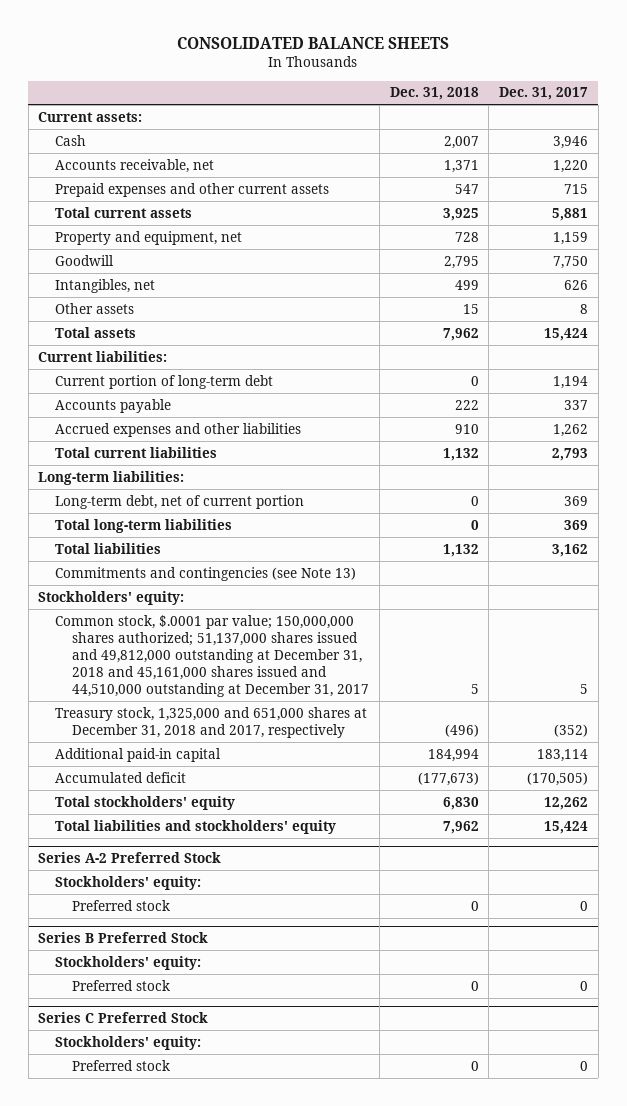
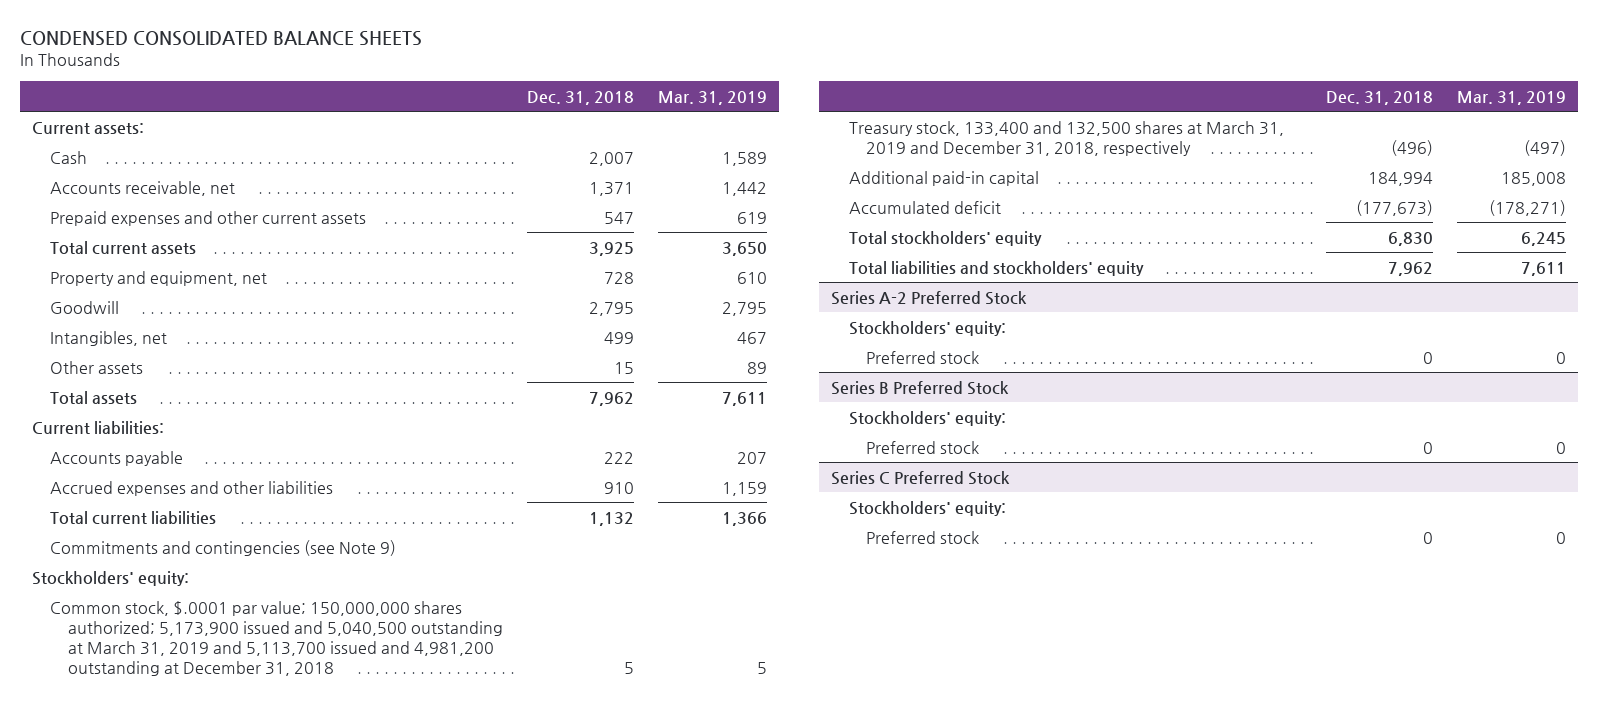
- CONSOLIDATED BALANCE SHEETS
+ CONDENSED CONSOLIDATED BALANCE SHEETS
- | Dec. 31, 2018 | Dec. 31, 2017
+ | Dec. 31, 2018 | Mar. 31, 2019
- Current portion of long-term debt | 0 | 1,194
- Long-term liabilities:
- Long-term debt, net of current portion | 0 | 369
- Total long-term liabilities | 0 | 369
- Total liabilities | 1,132 | 3,162
- Commitments and contingencies (see Note 13)
+ Commitments and contingencies (see Note 9)
- Common stock, $.0001 par value; 150,000,000 shares authorized; 51,137,000 shares issued and 49,812,000 outstanding at December 31, 2018 and 45,161,000 shares issued and 44,510,000 outstanding at December 31, 2017 | 5 | 5
- Treasury stock, 1,325,000 and 651,000 shares at December 31, 2018 and 2017, respectively | (496) | (352)
+ Common stock, $.0001 par value; 150,000,000 shares authorized; 5,173,900 issued and 5,040,500 outstanding at March 31, 2019 and 5,113,700 issued and 4,981,200 outstanding at December 31, 2018 | 5 | 5
+ Treasury stock, 133,400 and 132,500 shares at March 31, 2019 and December 31, 2018, respectively | (496) | (497)

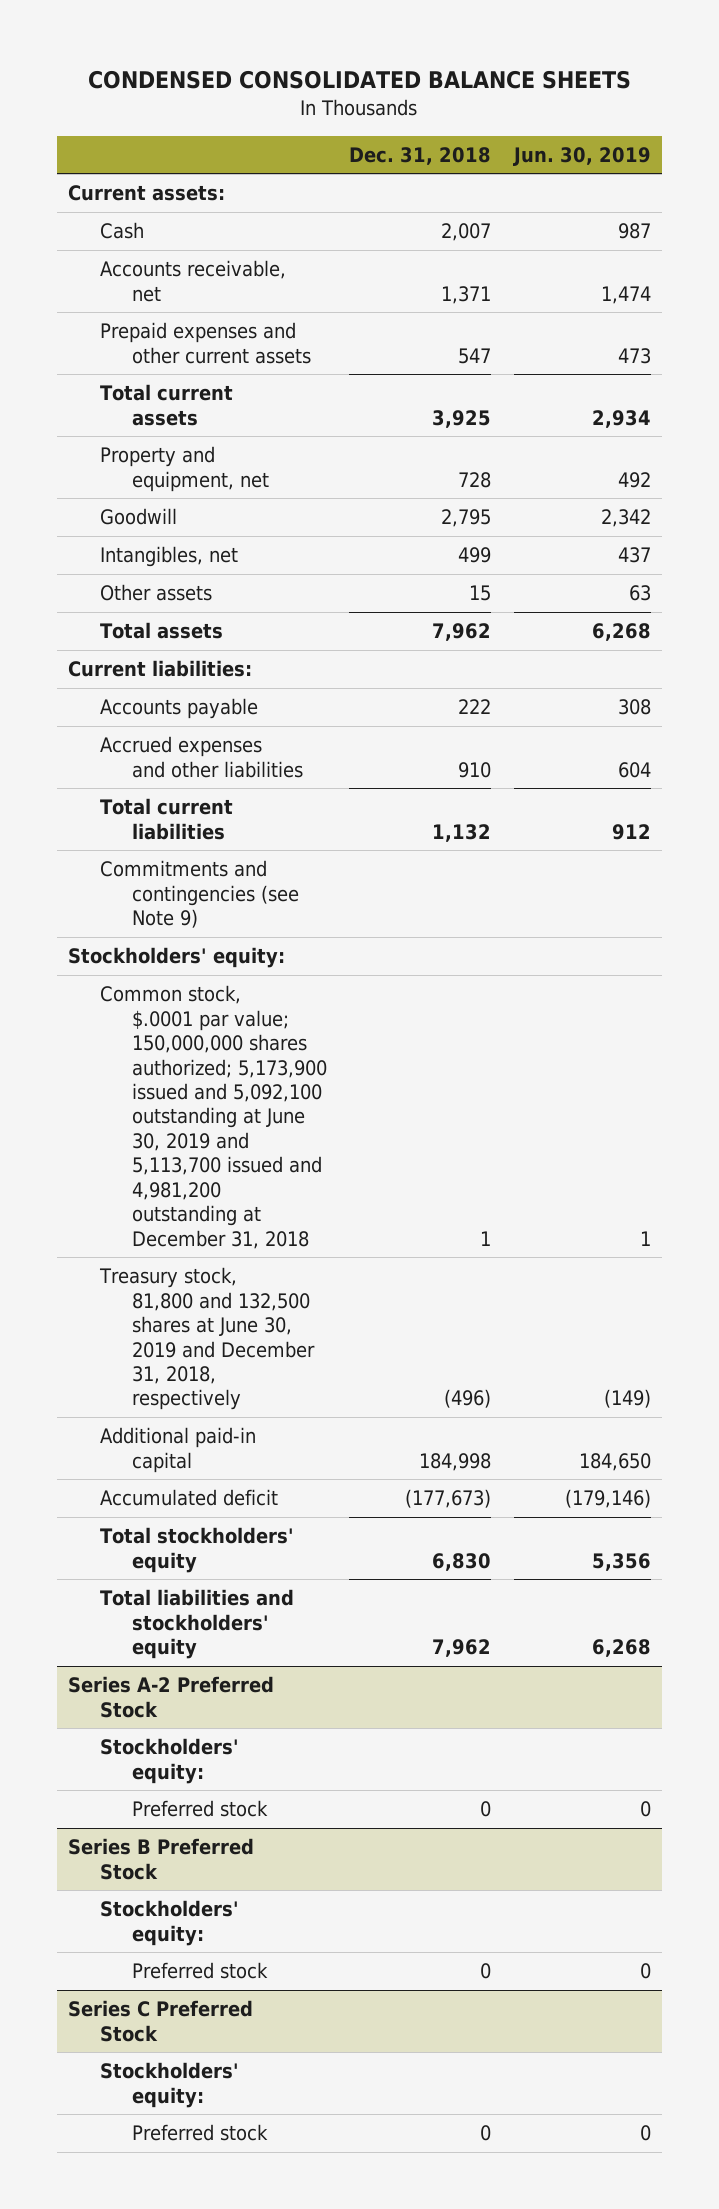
- | Dec. 31, 2018 | Mar. 31, 2019
+ | Dec. 31, 2018 | Jun. 30, 2019
- Common stock, $.0001 par value; 150,000,000 shares authorized; 5,173,900 issued and 5,040,500 outstanding at March 31, 2019 and 5,113,700 issued and 4,981,200 outstanding at December 31, 2018 | 5 | 5
- Treasury stock, 133,400 and 132,500 shares at March 31, 2019 and December 31, 2018, respectively | (496) | (497)
- Additional paid-in capital | 184,994 | 185,008
+ Common stock, $.0001 par value; 150,000,000 shares authorized; 5,173,900 issued and 5,092,100 outstanding at June 30, 2019 and 5,113,700 issued and 4,981,200 outstanding at December 31, 2018 | 1 | 1
+ Treasury stock, 81,800 and 132,500 shares at June 30, 2019 and December 31, 2018, respectively | (496) | (149)
+ Additional paid-in capital | 184,998 | 184,650

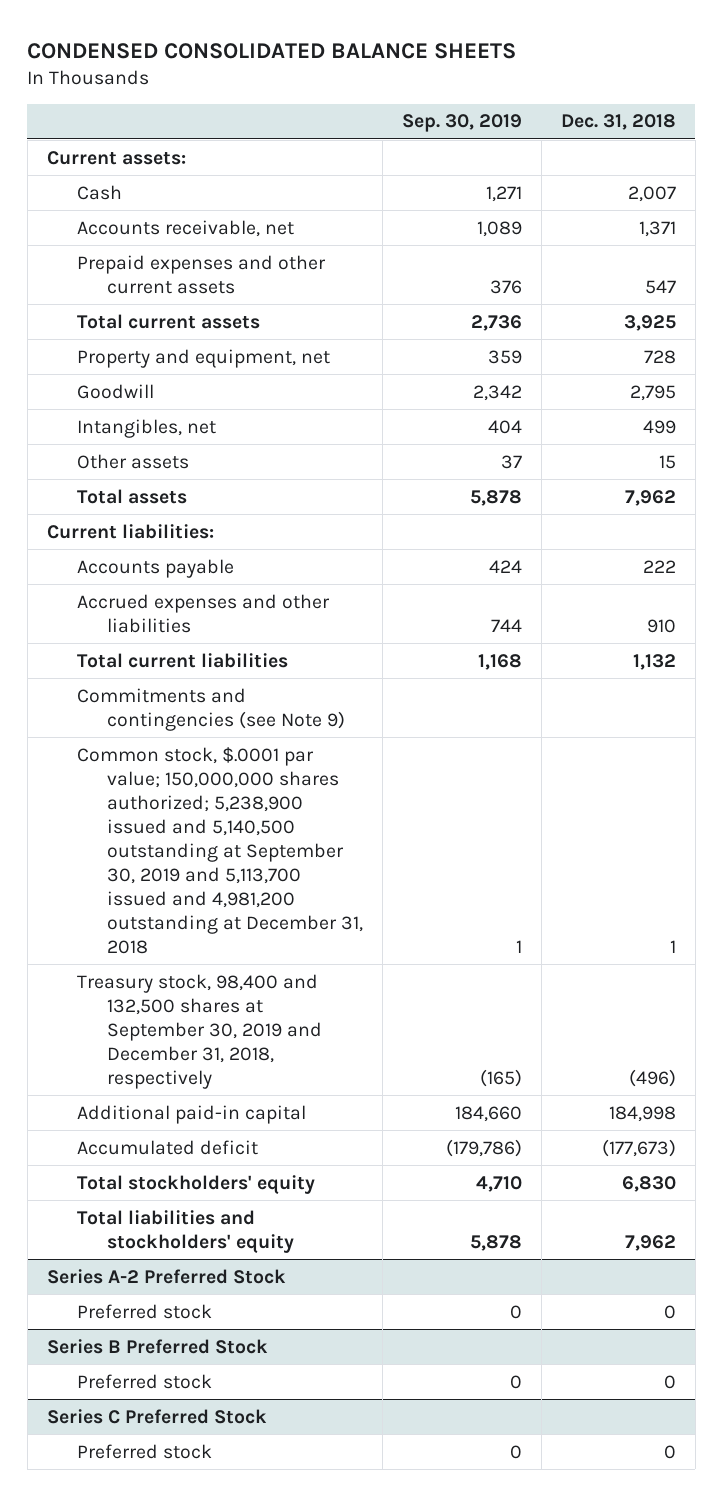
- | Dec. 31, 2018 | Jun. 30, 2019
+ | Sep. 30, 2019 | Dec. 31, 2018
- Stockholders' equity:
- Common stock, $.0001 par value; 150,000,000 shares authorized; 5,173,900 issued and 5,092,100 outstanding at June 30, 2019 and 5,113,700 issued and 4,981,200 outstanding at December 31, 2018 | 1 | 1
- Treasury stock, 81,800 and 132,500 shares at June 30, 2019 and December 31, 2018, respectively | (496) | (149)
+ Common stock, $.0001 par value; 150,000,000 shares authorized; 5,238,900 issued and 5,140,500 outstanding at September 30, 2019 and 5,113,700 issued and 4,981,200 outstanding at December 31, 2018 | 1 | 1
+ Treasury stock, 98,400 and 132,500 shares at September 30, 2019 and December 31, 2018, respectively | (165) | (496)
@ Series A-2 Preferred Stock
- Stockholders' equity:
@ Series B Preferred Stock
- Stockholders' equity:
@ Series C Preferred Stock
- Stockholders' equity:

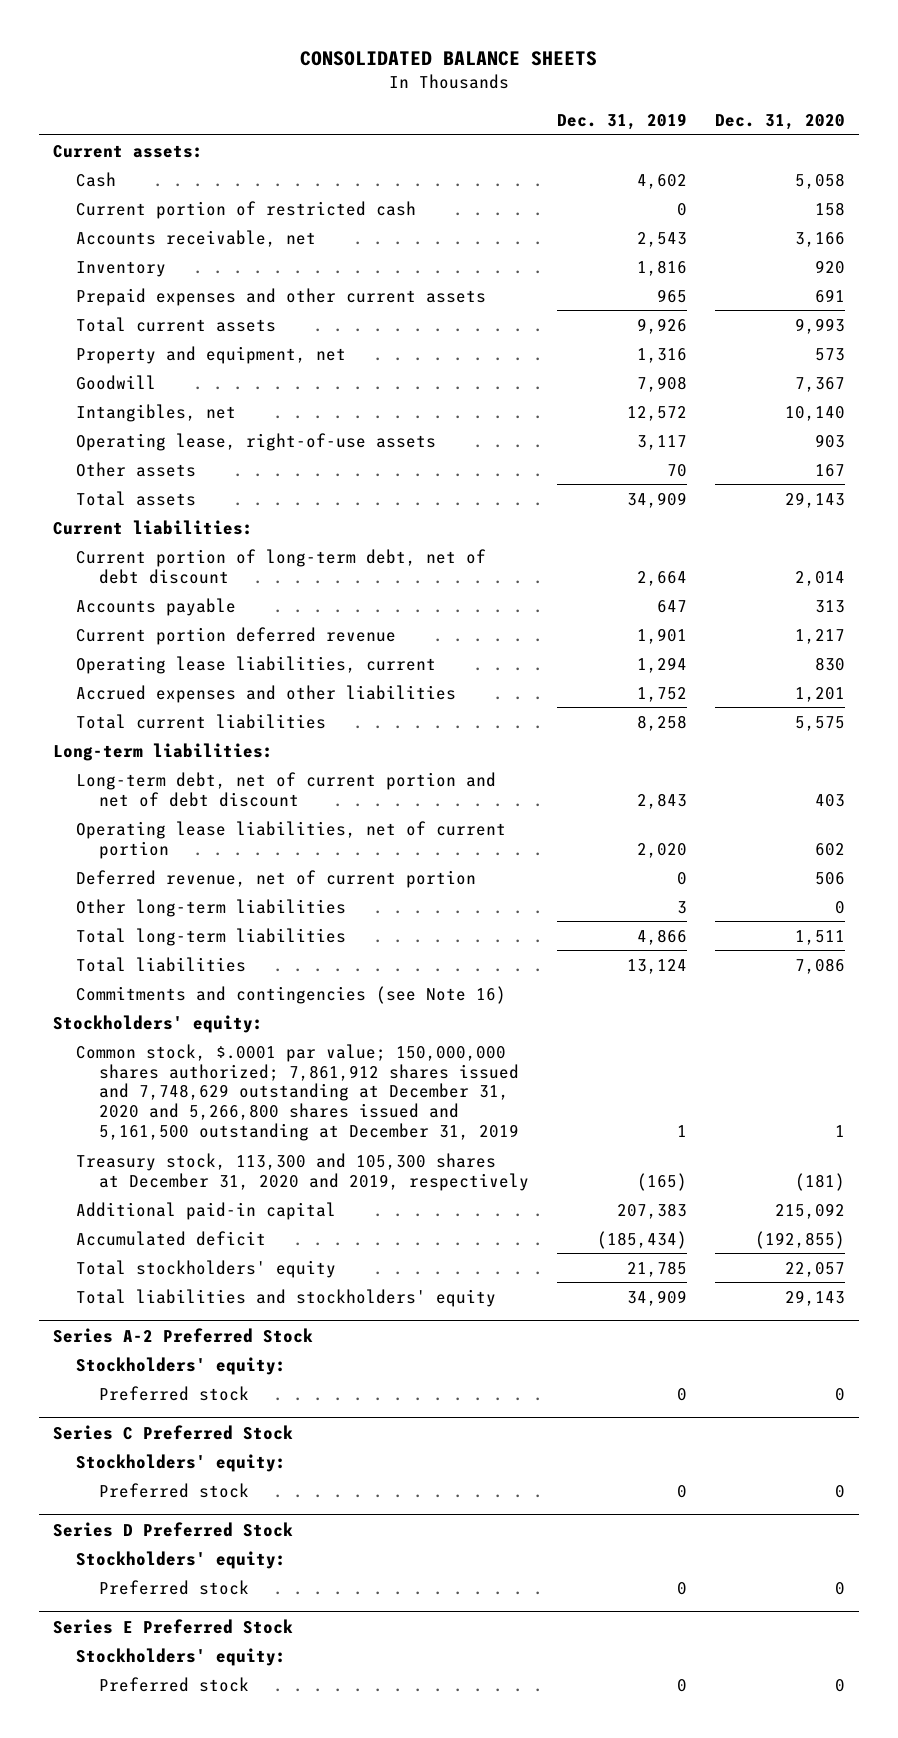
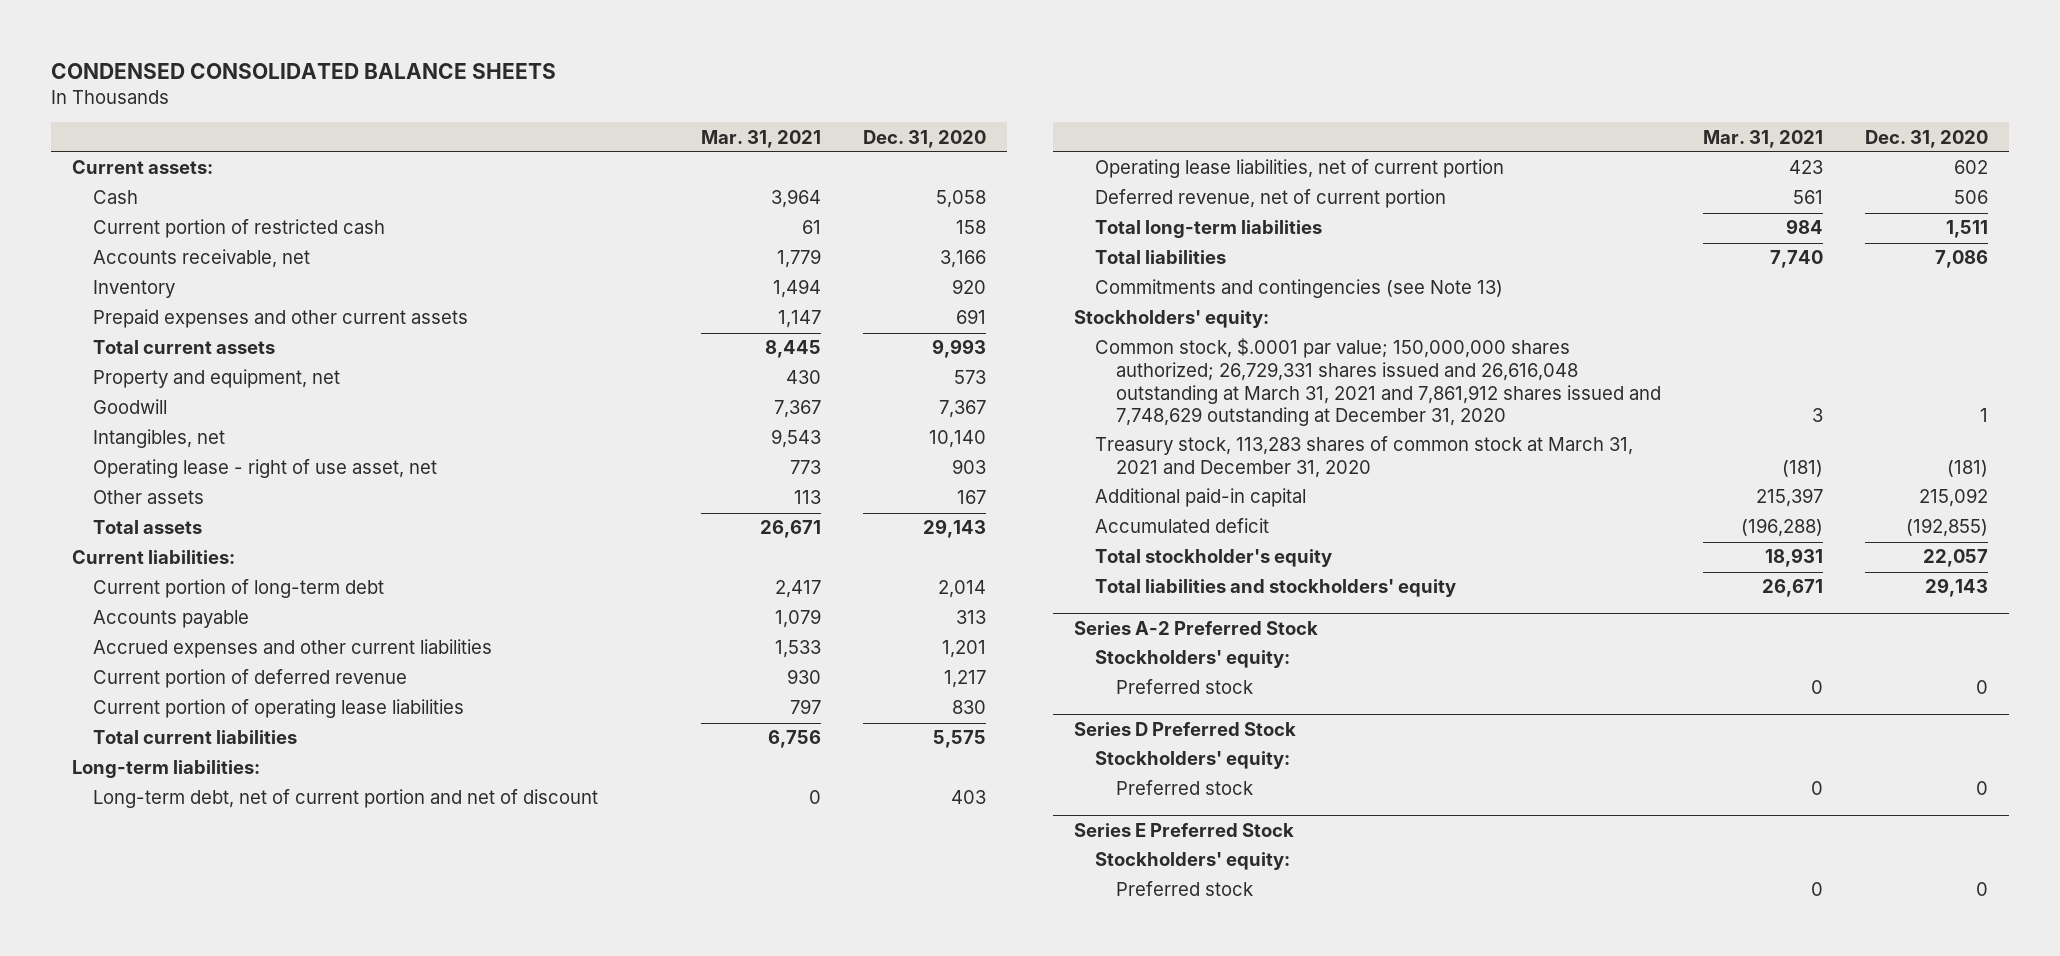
- CONSOLIDATED BALANCE SHEETS
+ CONDENSED CONSOLIDATED BALANCE SHEETS
- | Dec. 31, 2019 | Dec. 31, 2020
+ | Mar. 31, 2021 | Dec. 31, 2020
- Operating lease, right-of-use assets | 3,117 | 903
+ Operating lease - right of use asset, net | 773 | 903
- Current portion of long-term debt, net of debt discount | 2,664 | 2,014
+ Current portion of long-term debt | 2,417 | 2,014
- Current portion deferred revenue | 1,901 | 1,217
- Operating lease liabilities, current | 1,294 | 830
- Accrued expenses and other liabilities | 1,752 | 1,201
+ Accrued expenses and other current liabilities | 1,533 | 1,201
+ Current portion of deferred revenue | 930 | 1,217
+ Current portion of operating lease liabilities | 797 | 830
- Long-term debt, net of current portion and net of debt discount | 2,843 | 403
+ Long-term debt, net of current portion and net of discount | 0 | 403
- Other long-term liabilities | 3 | 0
- Commitments and contingencies (see Note 16)
+ Commitments and contingencies (see Note 13)
- Common stock, $.0001 par value; 150,000,000 shares authorized; 7,861,912 shares issued and 7,748,629 outstanding at December 31, 2020 and 5,266,800 shares issued and 5,161,500 outstanding at December 31, 2019 | 1 | 1
- Treasury stock, 113,300 and 105,300 shares at December 31, 2020 and 2019, respectively | (165) | (181)
+ Common stock, $.0001 par value; 150,000,000 shares authorized; 26,729,331 shares issued and 26,616,048 outstanding at March 31, 2021 and 7,861,912 shares issued and 7,748,629 outstanding at December 31, 2020 | 3 | 1
+ Treasury stock, 113,283 shares of common stock at March 31, 2021 and December 31, 2020 | (181) | (181)
- Total stockholders' equity | 21,785 | 22,057
+ Total stockholder's equity | 18,931 | 22,057
- Series C Preferred Stock
- Stockholders' equity:
- Preferred stock | 0 | 0

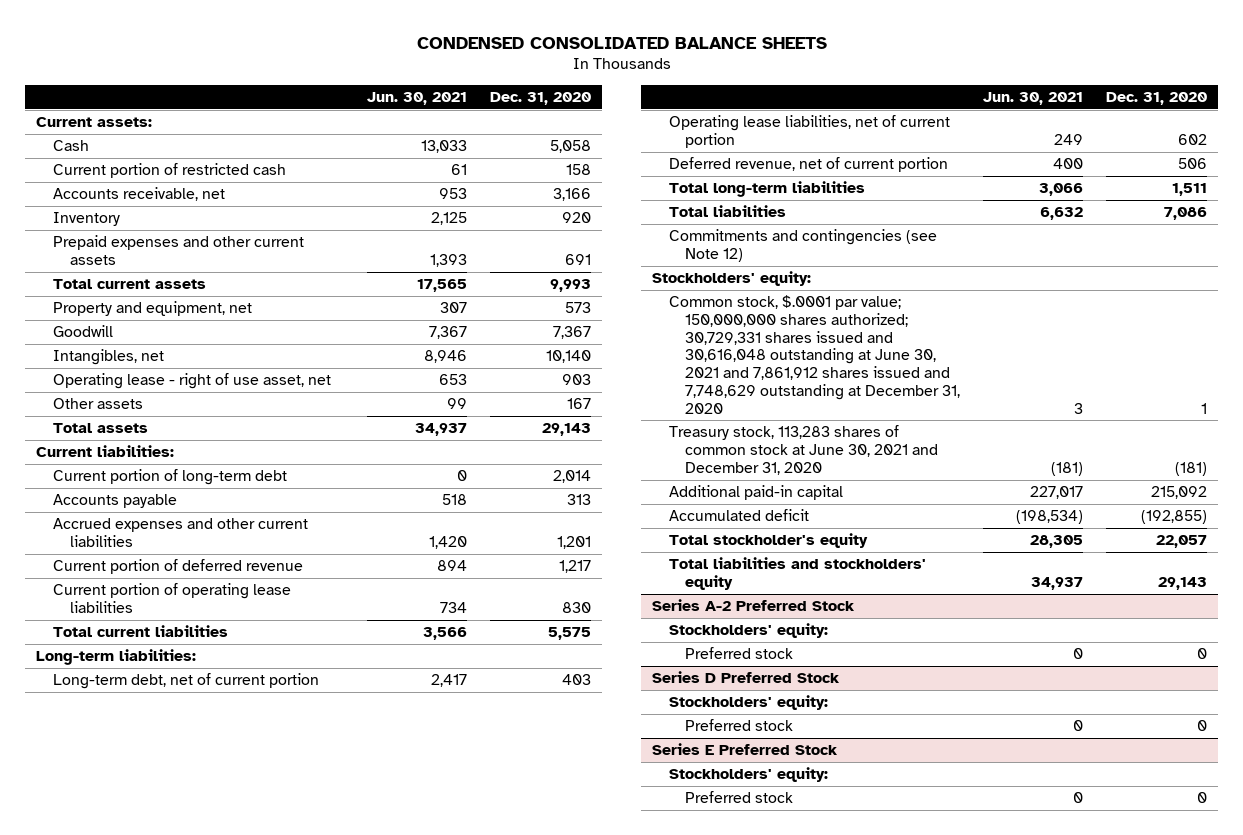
- | Mar. 31, 2021 | Dec. 31, 2020
+ | Jun. 30, 2021 | Dec. 31, 2020
- Long-term debt, net of current portion and net of discount | 0 | 403
+ Long-term debt, net of current portion | 2,417 | 403
- Commitments and contingencies (see Note 13)
+ Commitments and contingencies (see Note 12)
- Common stock, $.0001 par value; 150,000,000 shares authorized; 26,729,331 shares issued and 26,616,048 outstanding at March 31, 2021 and 7,861,912 shares issued and 7,748,629 outstanding at December 31, 2020 | 3 | 1
- Treasury stock, 113,283 shares of common stock at March 31, 2021 and December 31, 2020 | (181) | (181)
+ Common stock, $.0001 par value; 150,000,000 shares authorized; 30,729,331 shares issued and 30,616,048 outstanding at June 30, 2021 and 7,861,912 shares issued and 7,748,629 outstanding at December 31, 2020 | 3 | 1
+ Treasury stock, 113,283 shares of common stock at June 30, 2021 and December 31, 2020 | (181) | (181)

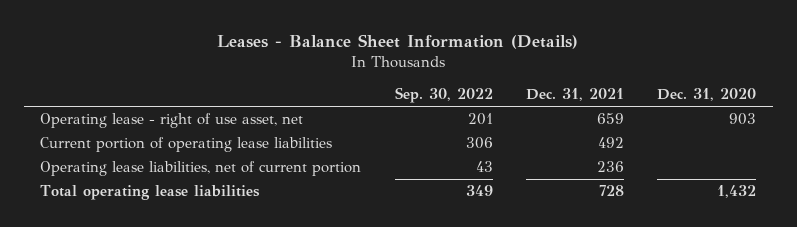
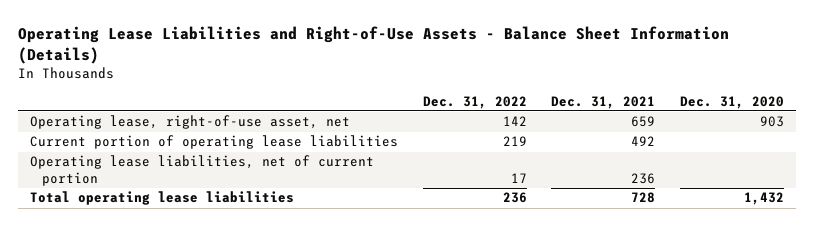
- Leases - Balance Sheet Information (Details)
+ Operating Lease Liabilities and Right-of-Use Assets - Balance Sheet Information (Details)
- | Sep. 30, 2022 | Dec. 31, 2021 | Dec. 31, 2020
+ | Dec. 31, 2022 | Dec. 31, 2021 | Dec. 31, 2020
- Operating lease - right of use asset, net | 201 | 659 | 903
+ Operating lease, right-of-use asset, net | 142 | 659 | 903

